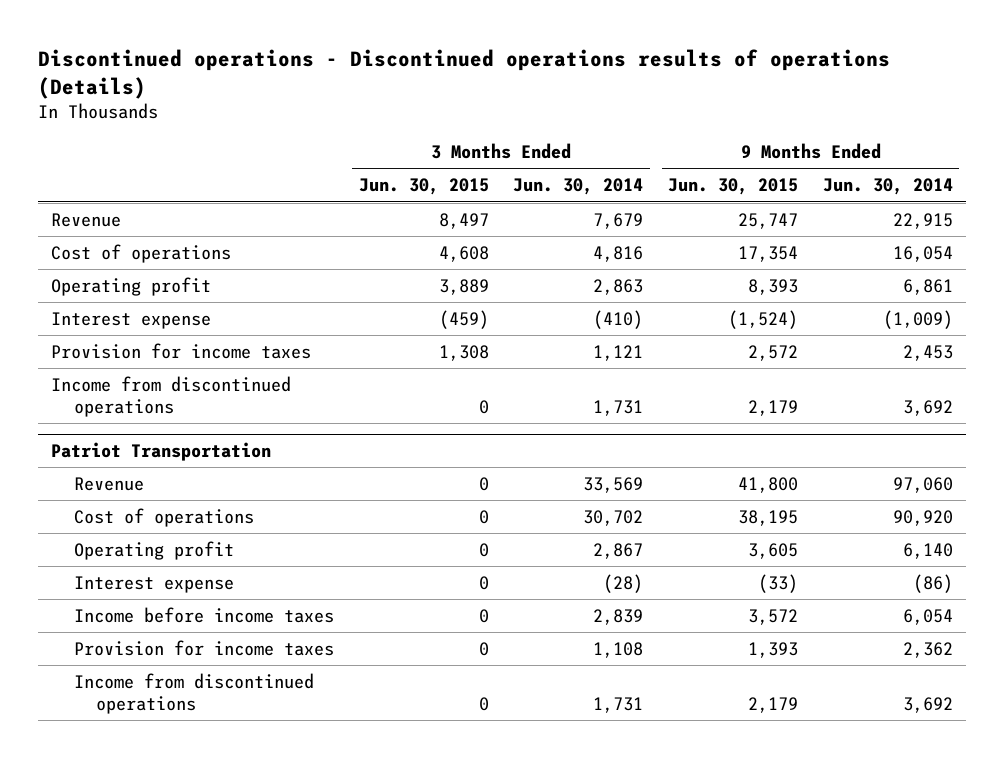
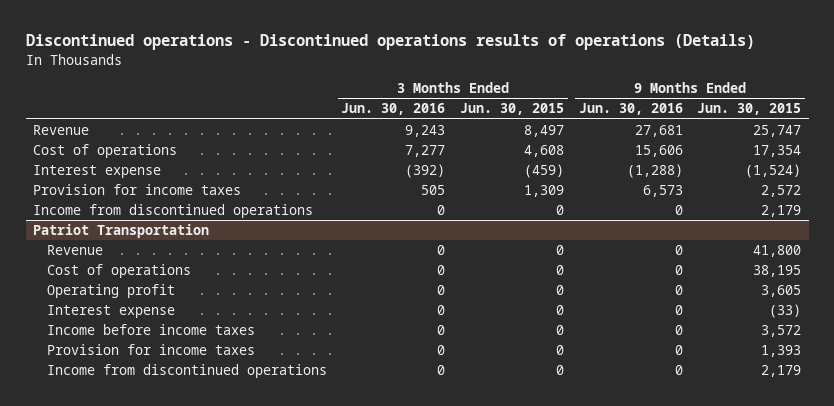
- | 3 Months Ended Jun. 30, 2015 | 3 Months Ended Jun. 30, 2014 | 9 Months Ended Jun. 30, 2015 | 9 Months Ended Jun. 30, 2014
+ | 3 Months Ended Jun. 30, 2016 | 3 Months Ended Jun. 30, 2015 | 9 Months Ended Jun. 30, 2016 | 9 Months Ended Jun. 30, 2015
- Operating profit | 3,889 | 2,863 | 8,393 | 6,861
- Provision for income taxes | 1,308 | 1,121 | 2,572 | 2,453
+ Provision for income taxes | 505 | 1,309 | 6,573 | 2,572

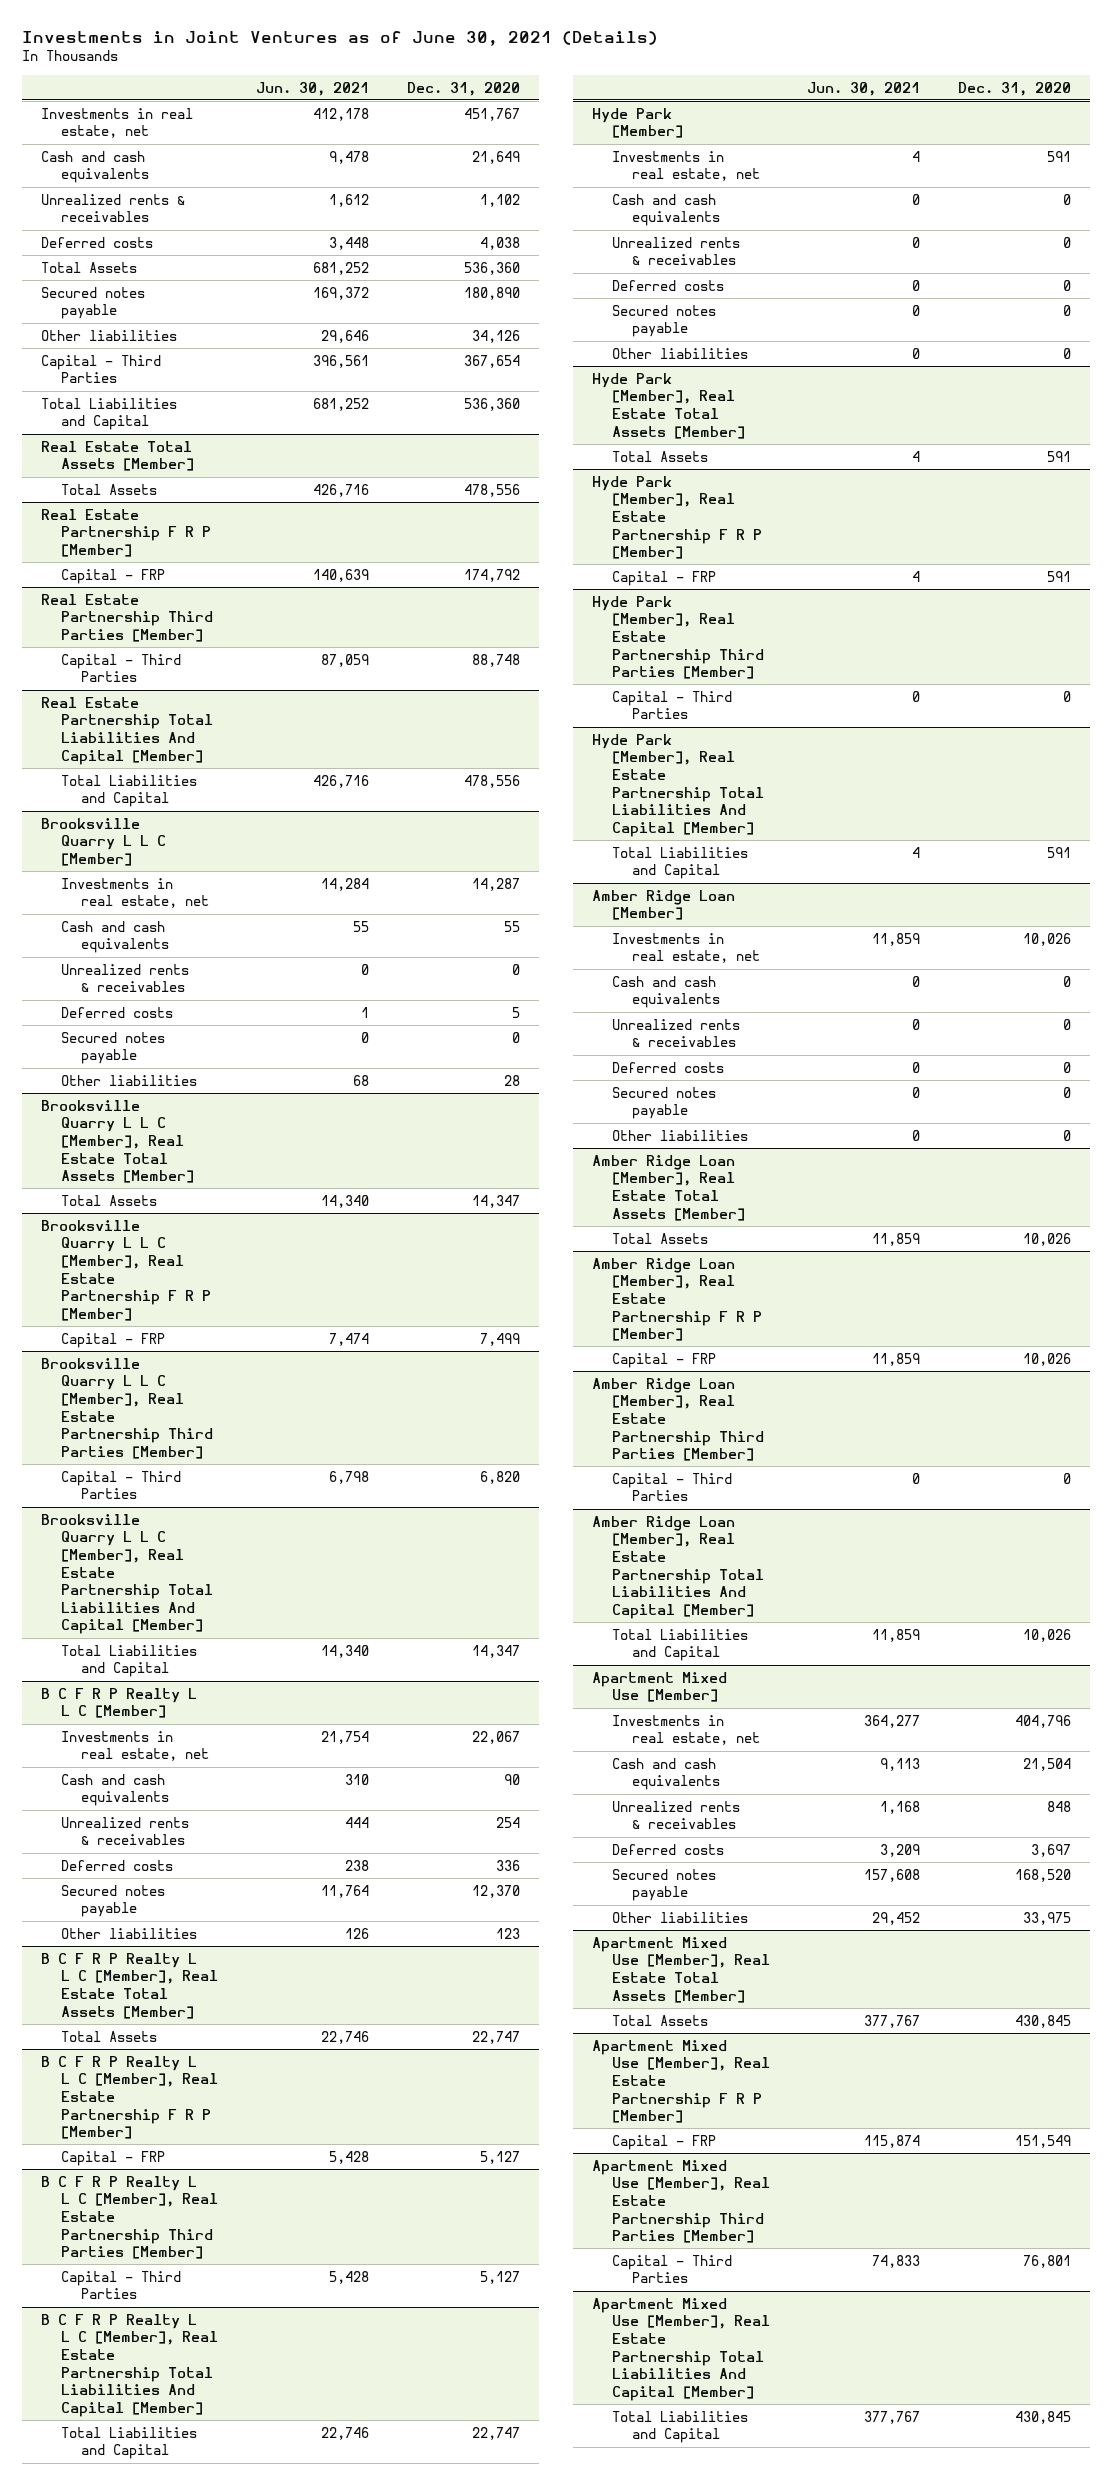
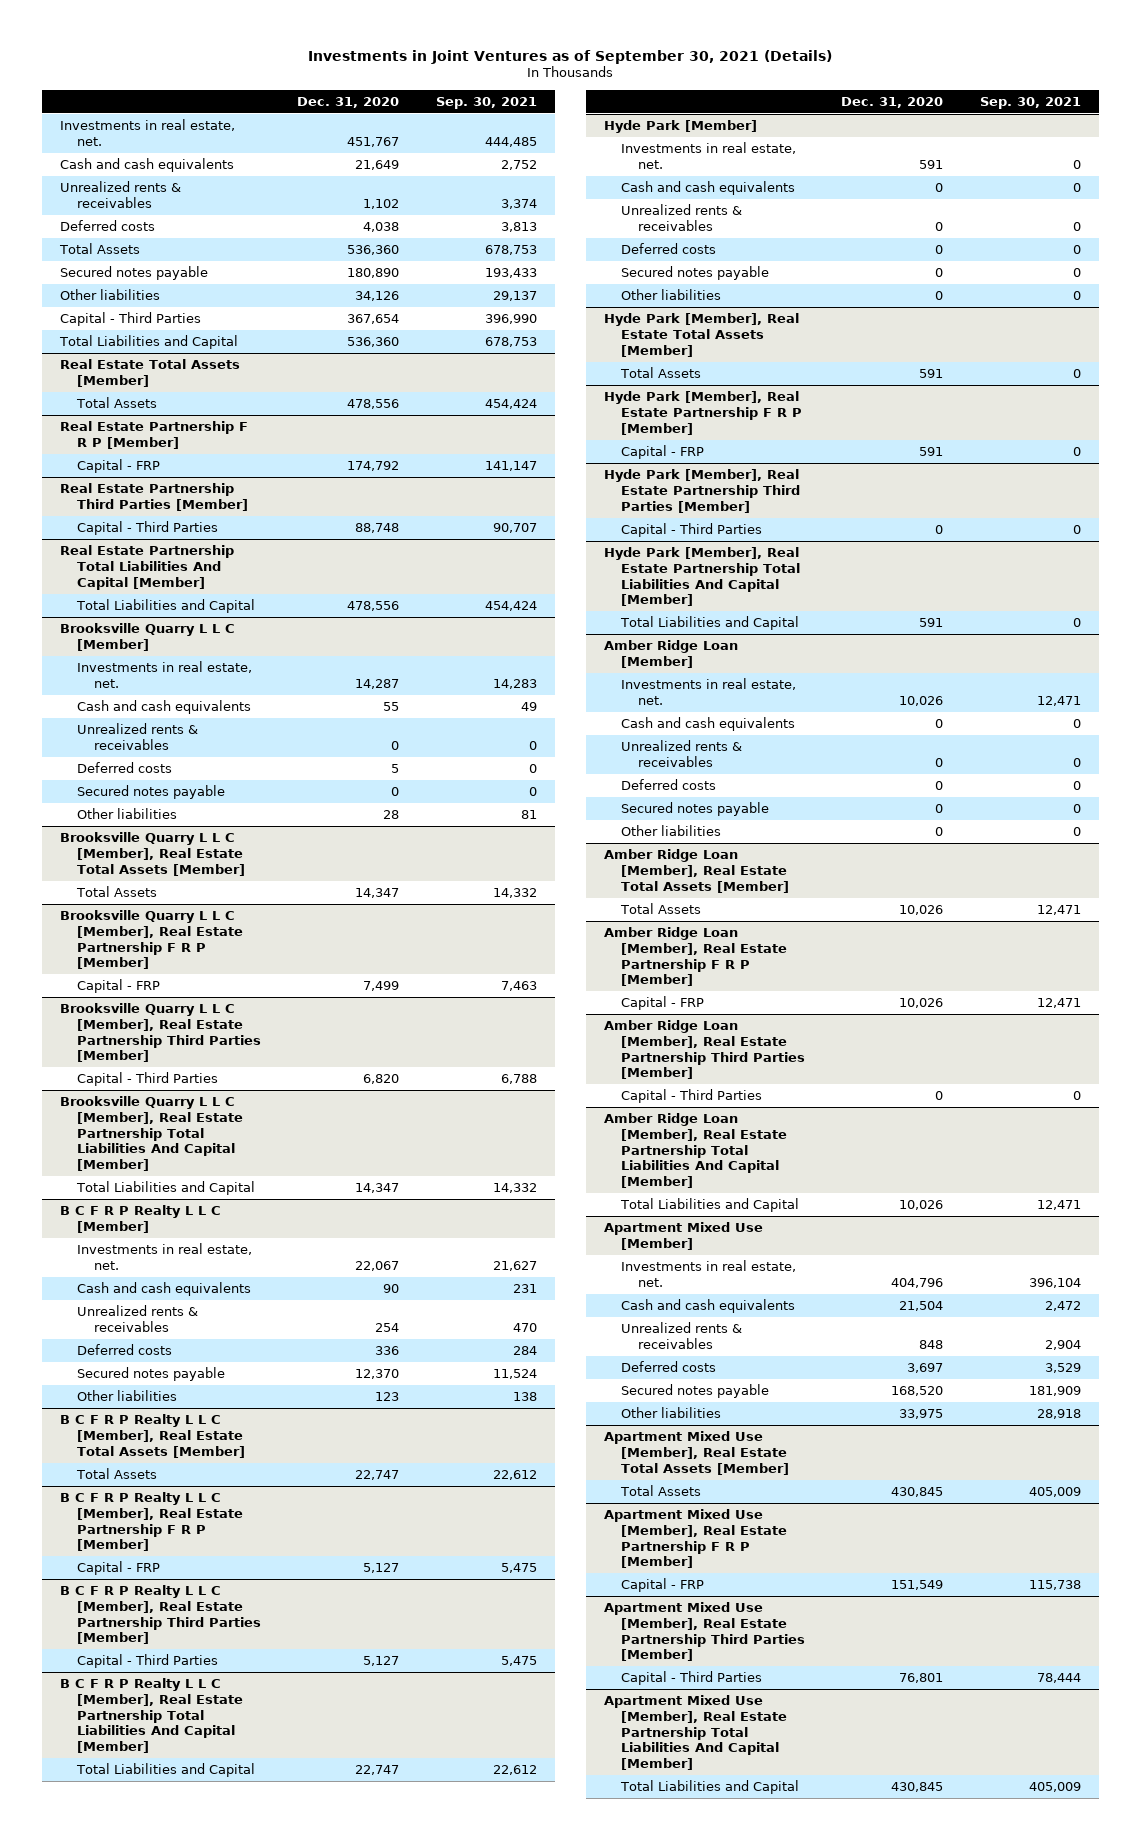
- Investments in Joint Ventures as of June 30, 2021 (Details)
+ Investments in Joint Ventures as of September 30, 2021 (Details)
- | Jun. 30, 2021 | Dec. 31, 2020
+ | Dec. 31, 2020 | Sep. 30, 2021
- Investments in real estate, net | 412,178 | 451,767
+ Investments in real estate, net. | 451,767 | 444,485
@ Brooksville Quarry L L C [Member]
- Investments in real estate, net | 14,284 | 14,287
+ Investments in real estate, net. | 14,287 | 14,283
@ B C F R P Realty L L C [Member]
- Investments in real estate, net | 21,754 | 22,067
+ Investments in real estate, net. | 22,067 | 21,627
@ Hyde Park [Member]
- Investments in real estate, net | 4 | 591
+ Investments in real estate, net. | 591 | 0
@ Amber Ridge Loan [Member]
- Investments in real estate, net | 11,859 | 10,026
+ Investments in real estate, net. | 10,026 | 12,471
@ Apartment Mixed Use [Member]
- Investments in real estate, net | 364,277 | 404,796
+ Investments in real estate, net. | 404,796 | 396,104

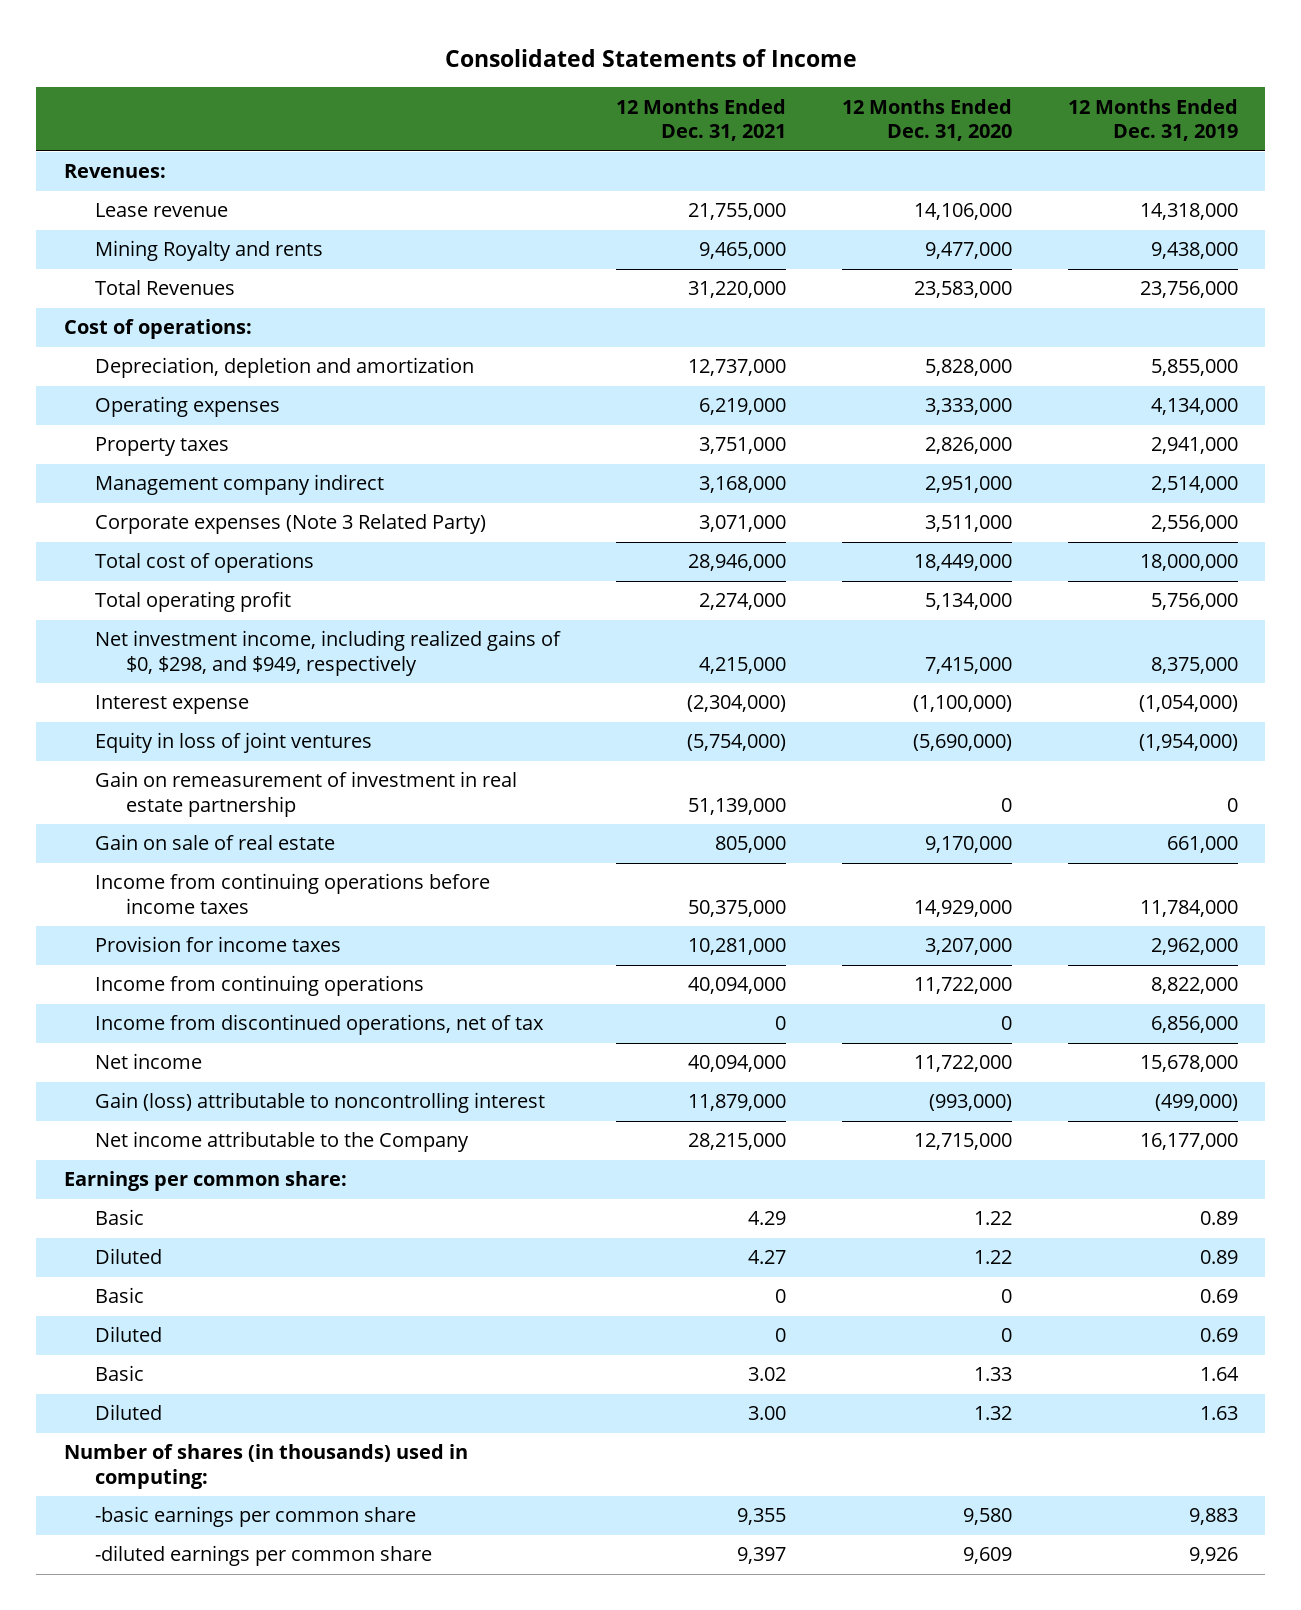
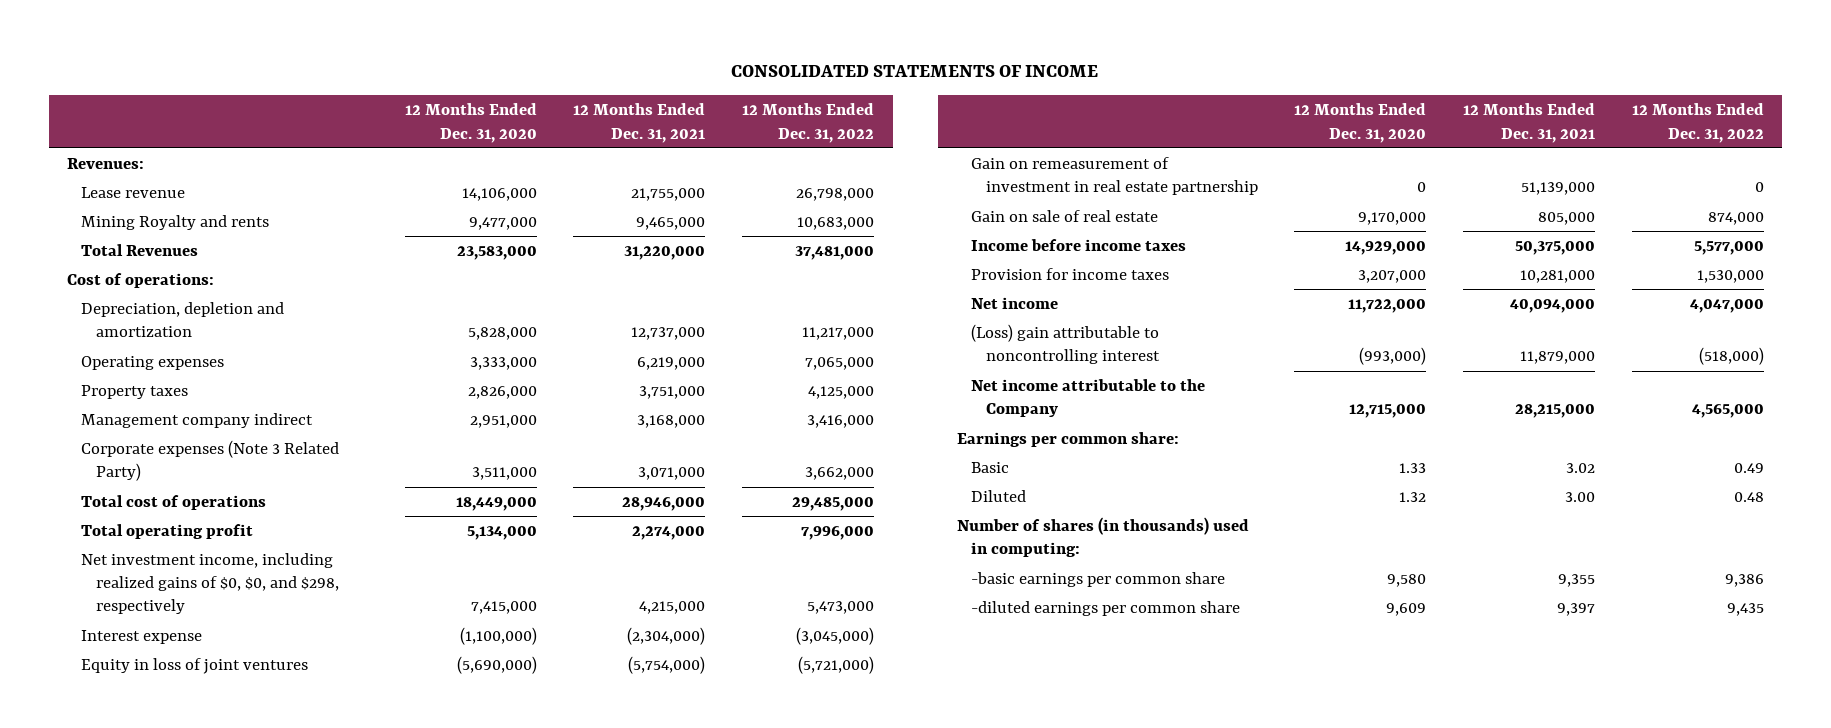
- Consolidated Statements of Income
+ CONSOLIDATED STATEMENTS OF INCOME
- | 12 Months Ended Dec. 31, 2021 | 12 Months Ended Dec. 31, 2020 | 12 Months Ended Dec. 31, 2019
+ | 12 Months Ended Dec. 31, 2020 | 12 Months Ended Dec. 31, 2021 | 12 Months Ended Dec. 31, 2022
- Net investment income, including realized gains of $0, $298, and $949, respectively | 4,215,000 | 7,415,000 | 8,375,000
+ Net investment income, including realized gains of $0, $0, and $298, respectively | 7,415,000 | 4,215,000 | 5,473,000
- Income from continuing operations before income taxes | 50,375,000 | 14,929,000 | 11,784,000
+ Income before income taxes | 14,929,000 | 50,375,000 | 5,577,000
- Income from continuing operations | 40,094,000 | 11,722,000 | 8,822,000
- Income from discontinued operations, net of tax | 0 | 0 | 6,856,000
- Gain (loss) attributable to noncontrolling interest | 11,879,000 | (993,000) | (499,000)
+ (Loss) gain attributable to noncontrolling interest | (993,000) | 11,879,000 | (518,000)
- Basic | 4.29 | 1.22 | 0.89
- Diluted | 4.27 | 1.22 | 0.89
- Basic | 0 | 0 | 0.69
- Diluted | 0 | 0 | 0.69

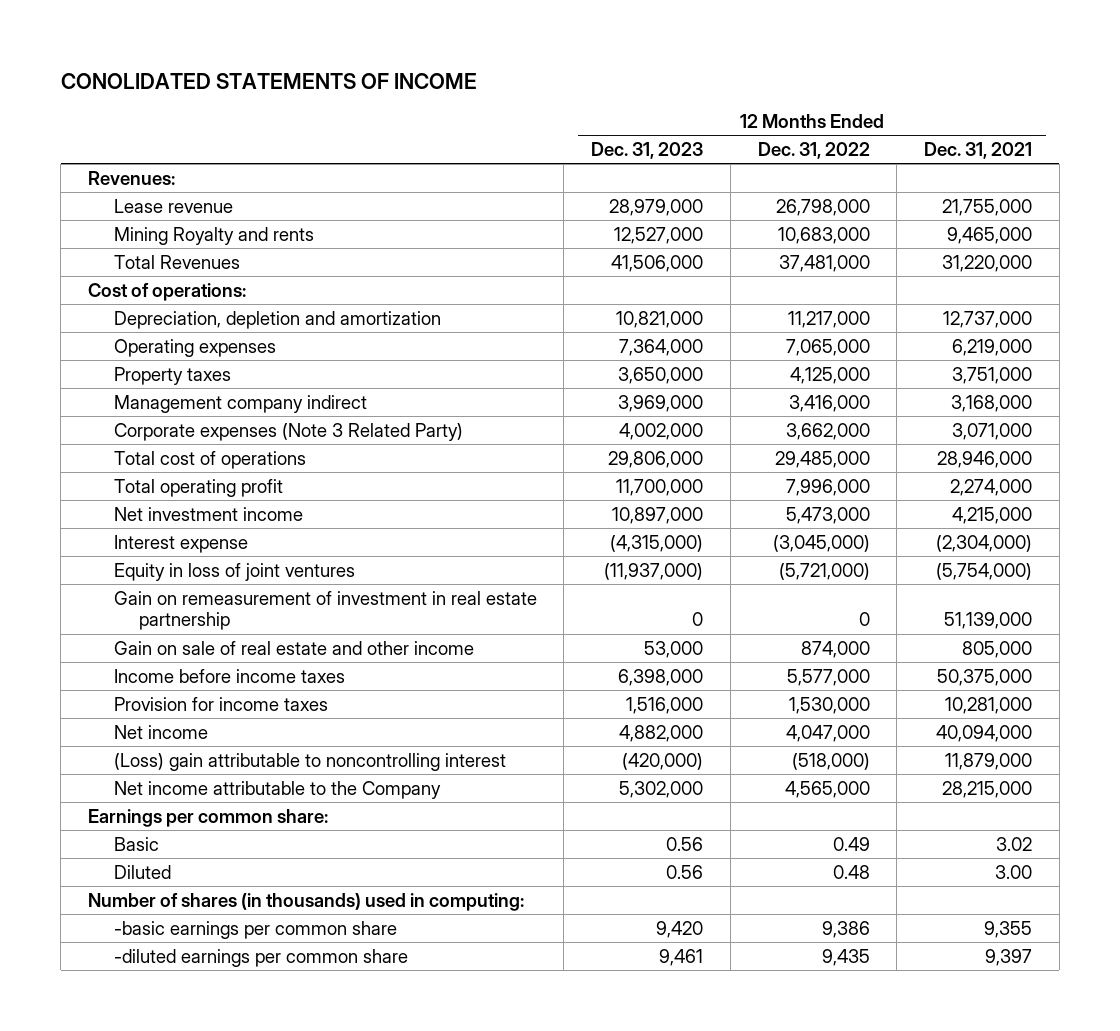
- CONSOLIDATED STATEMENTS OF INCOME
+ CONOLIDATED STATEMENTS OF INCOME
- | 12 Months Ended Dec. 31, 2020 | 12 Months Ended Dec. 31, 2021 | 12 Months Ended Dec. 31, 2022
+ | 12 Months Ended Dec. 31, 2023 | 12 Months Ended Dec. 31, 2022 | 12 Months Ended Dec. 31, 2021
- Net investment income, including realized gains of $0, $0, and $298, respectively | 7,415,000 | 4,215,000 | 5,473,000
+ Net investment income | 10,897,000 | 5,473,000 | 4,215,000
- Gain on sale of real estate | 9,170,000 | 805,000 | 874,000
+ Gain on sale of real estate and other income | 53,000 | 874,000 | 805,000

